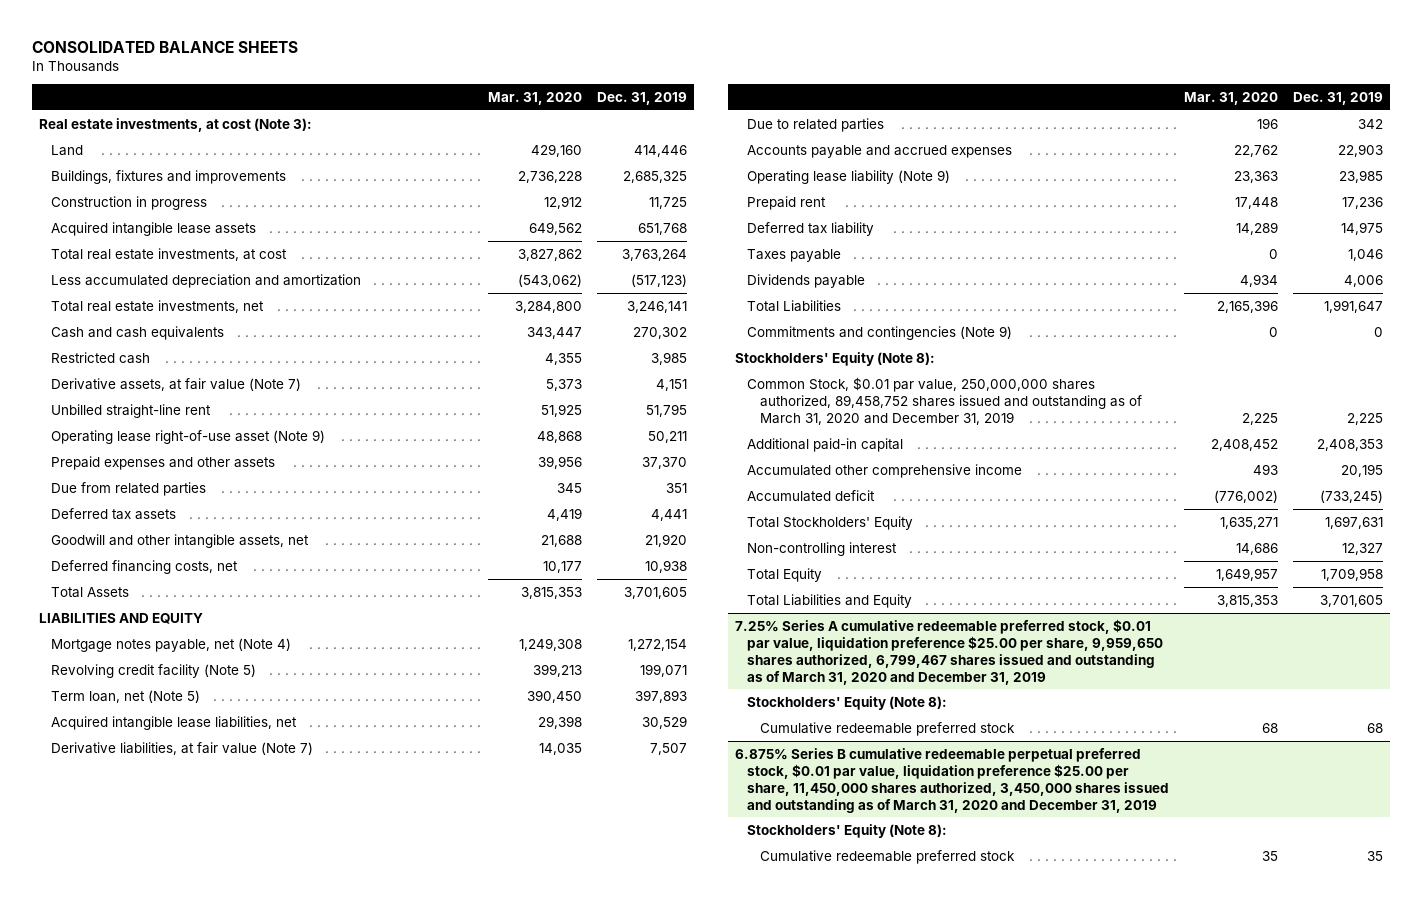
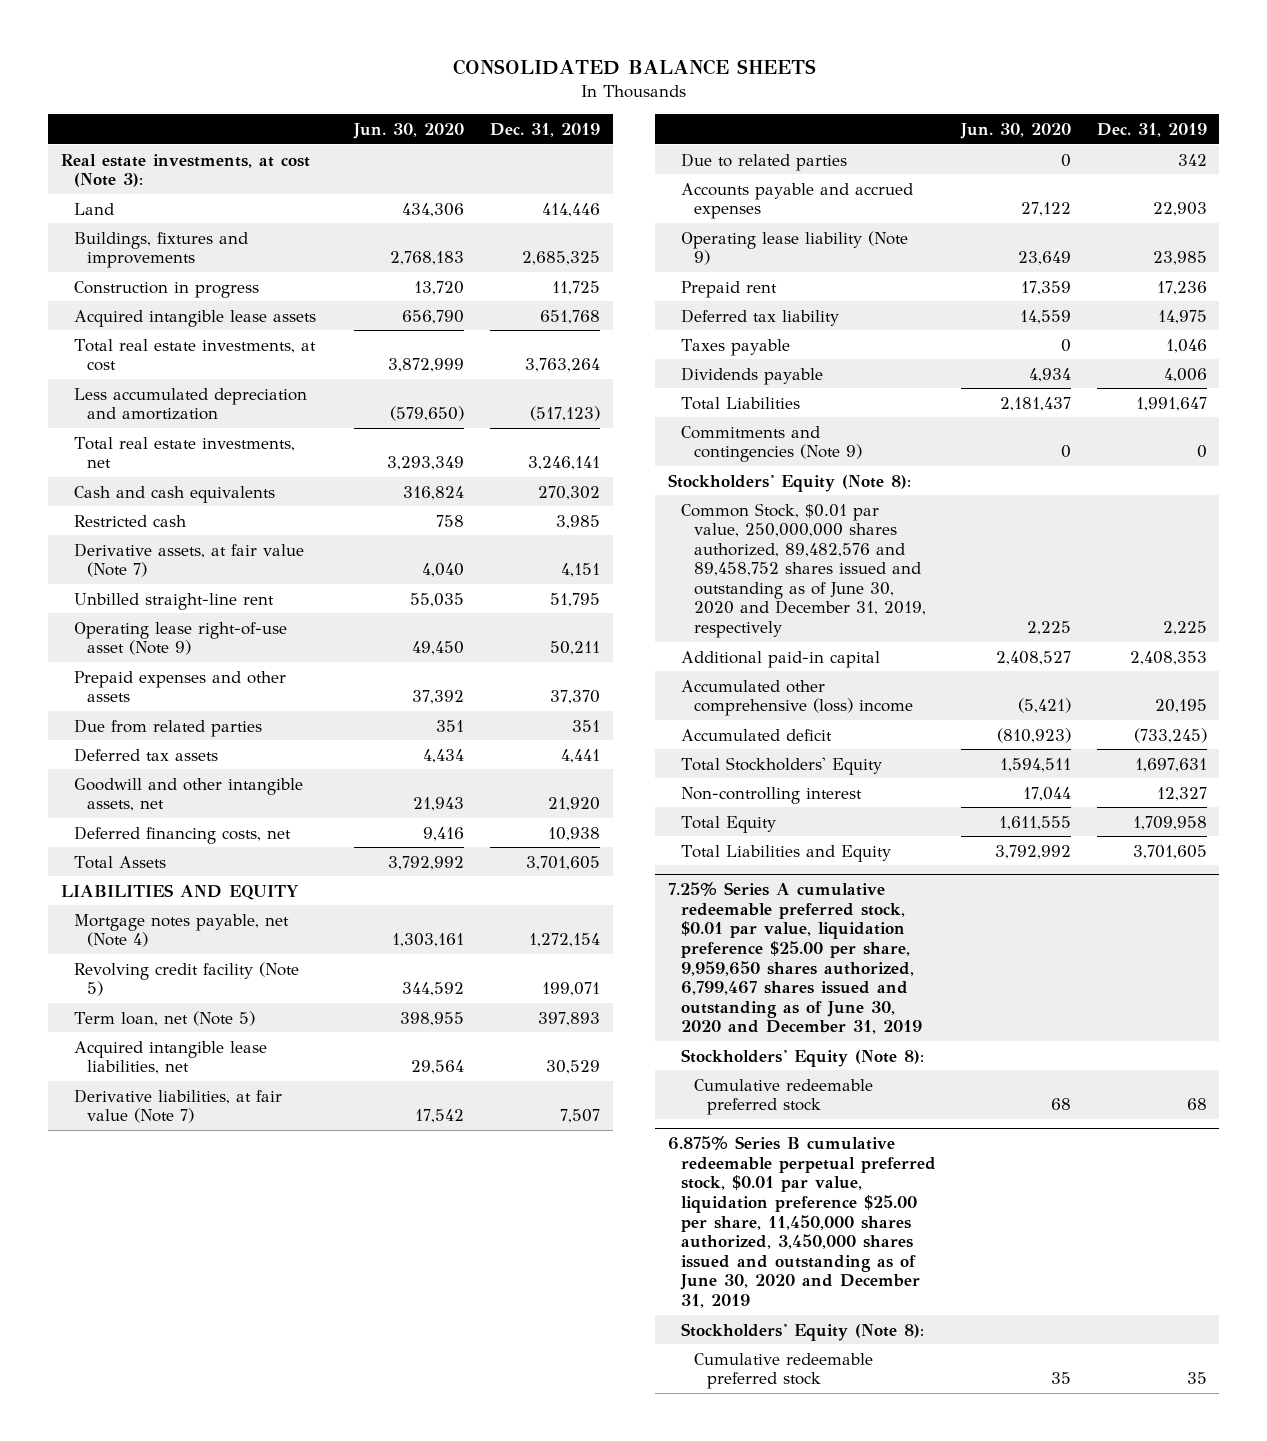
- | Mar. 31, 2020 | Dec. 31, 2019
+ | Jun. 30, 2020 | Dec. 31, 2019
- Common Stock, $0.01 par value, 250,000,000 shares authorized, 89,458,752 shares issued and outstanding as of March 31, 2020 and December 31, 2019 | 2,225 | 2,225
+ Common Stock, $0.01 par value, 250,000,000 shares authorized, 89,482,576 and 89,458,752 shares issued and outstanding as of June 30, 2020 and December 31, 2019, respectively | 2,225 | 2,225
- Accumulated other comprehensive income | 493 | 20,195
+ Accumulated other comprehensive (loss) income | (5,421) | 20,195
- 7.25% Series A cumulative redeemable preferred stock, $0.01 par value, liquidation preference $25.00 per share, 9,959,650 shares authorized, 6,799,467 shares issued and outstanding as of March 31, 2020 and December 31, 2019
+ 7.25% Series A cumulative redeemable preferred stock, $0.01 par value, liquidation preference $25.00 per share, 9,959,650 shares authorized, 6,799,467 shares issued and outstanding as of June 30, 2020 and December 31, 2019
- 6.875% Series B cumulative redeemable perpetual preferred stock, $0.01 par value, liquidation preference $25.00 per share, 11,450,000 shares authorized, 3,450,000 shares issued and outstanding as of March 31, 2020 and December 31, 2019
+ 6.875% Series B cumulative redeemable perpetual preferred stock, $0.01 par value, liquidation preference $25.00 per share, 11,450,000 shares authorized, 3,450,000 shares issued and outstanding as of June 30, 2020 and December 31, 2019

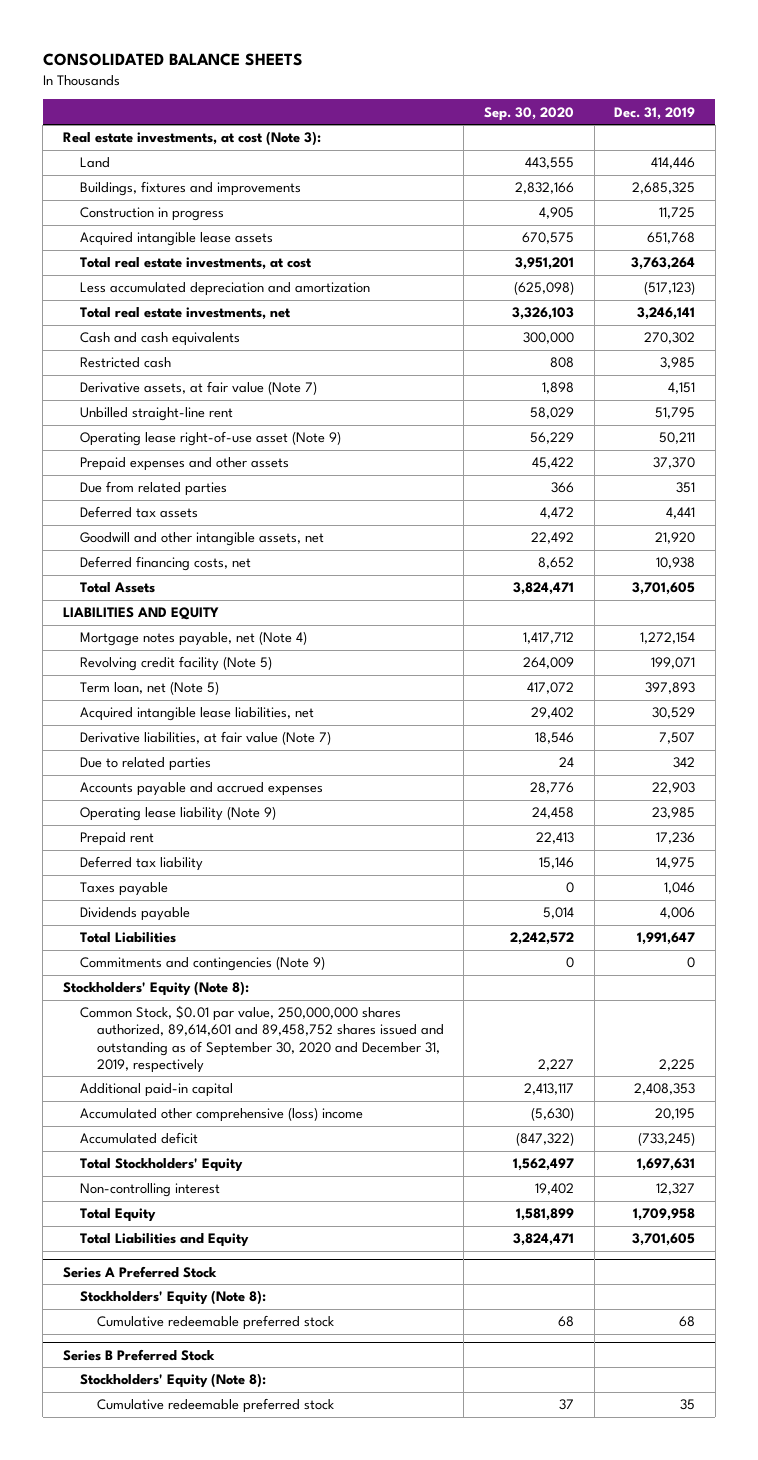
- | Jun. 30, 2020 | Dec. 31, 2019
+ | Sep. 30, 2020 | Dec. 31, 2019
- Common Stock, $0.01 par value, 250,000,000 shares authorized, 89,482,576 and 89,458,752 shares issued and outstanding as of June 30, 2020 and December 31, 2019, respectively | 2,225 | 2,225
+ Common Stock, $0.01 par value, 250,000,000 shares authorized, 89,614,601 and 89,458,752 shares issued and outstanding as of September 30, 2020 and December 31, 2019, respectively | 2,227 | 2,225
- 7.25% Series A cumulative redeemable preferred stock, $0.01 par value, liquidation preference $25.00 per share, 9,959,650 shares authorized, 6,799,467 shares issued and outstanding as of June 30, 2020 and December 31, 2019
+ Series A Preferred Stock
- 6.875% Series B cumulative redeemable perpetual preferred stock, $0.01 par value, liquidation preference $25.00 per share, 11,450,000 shares authorized, 3,450,000 shares issued and outstanding as of June 30, 2020 and December 31, 2019
+ Series B Preferred Stock

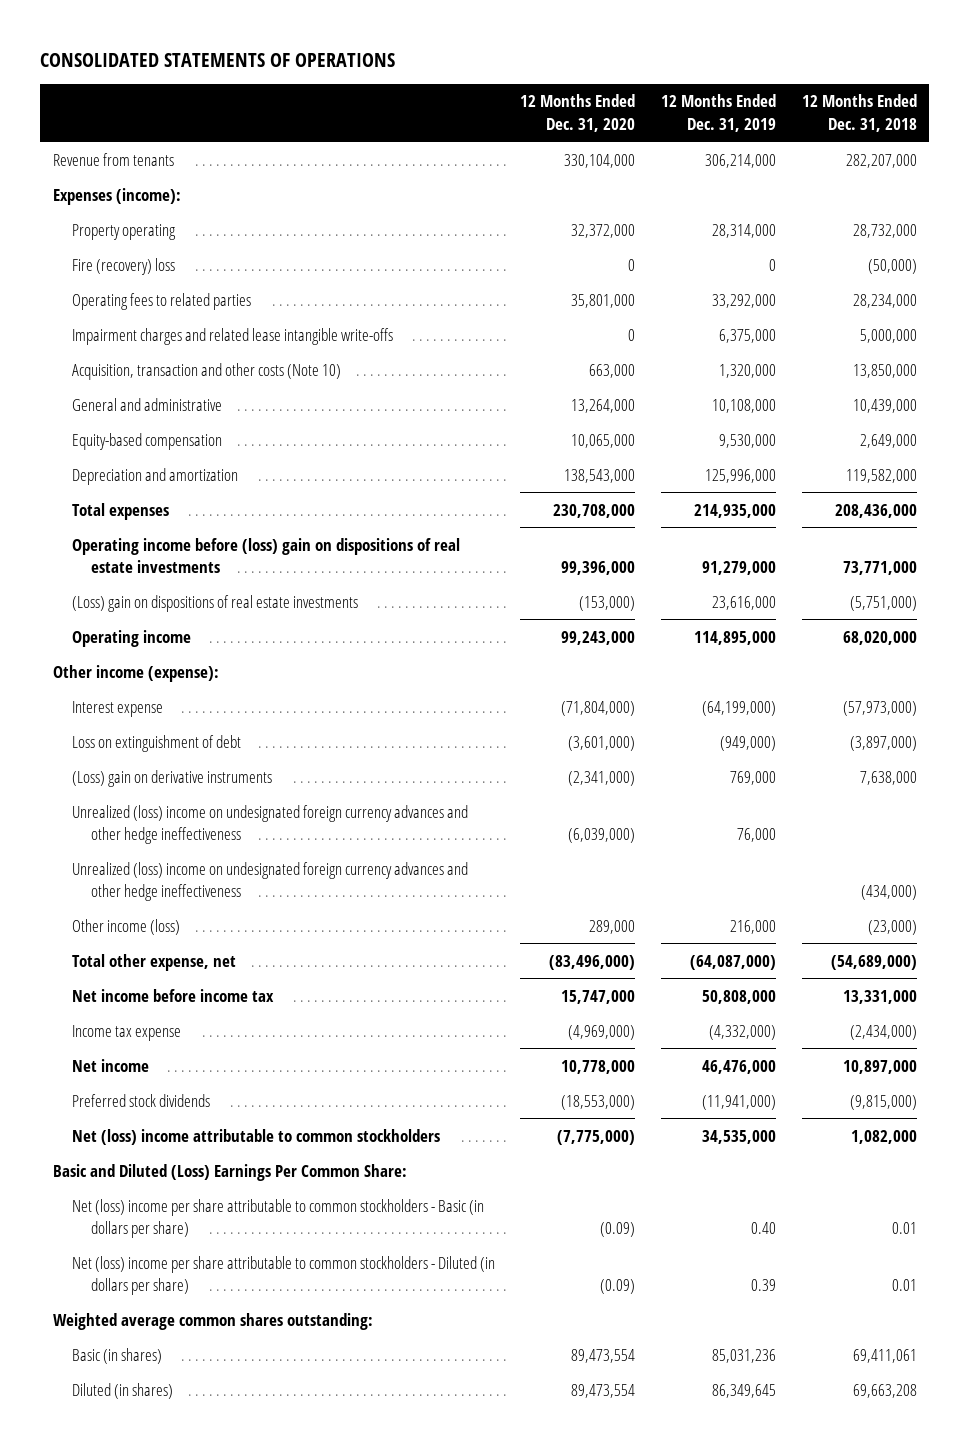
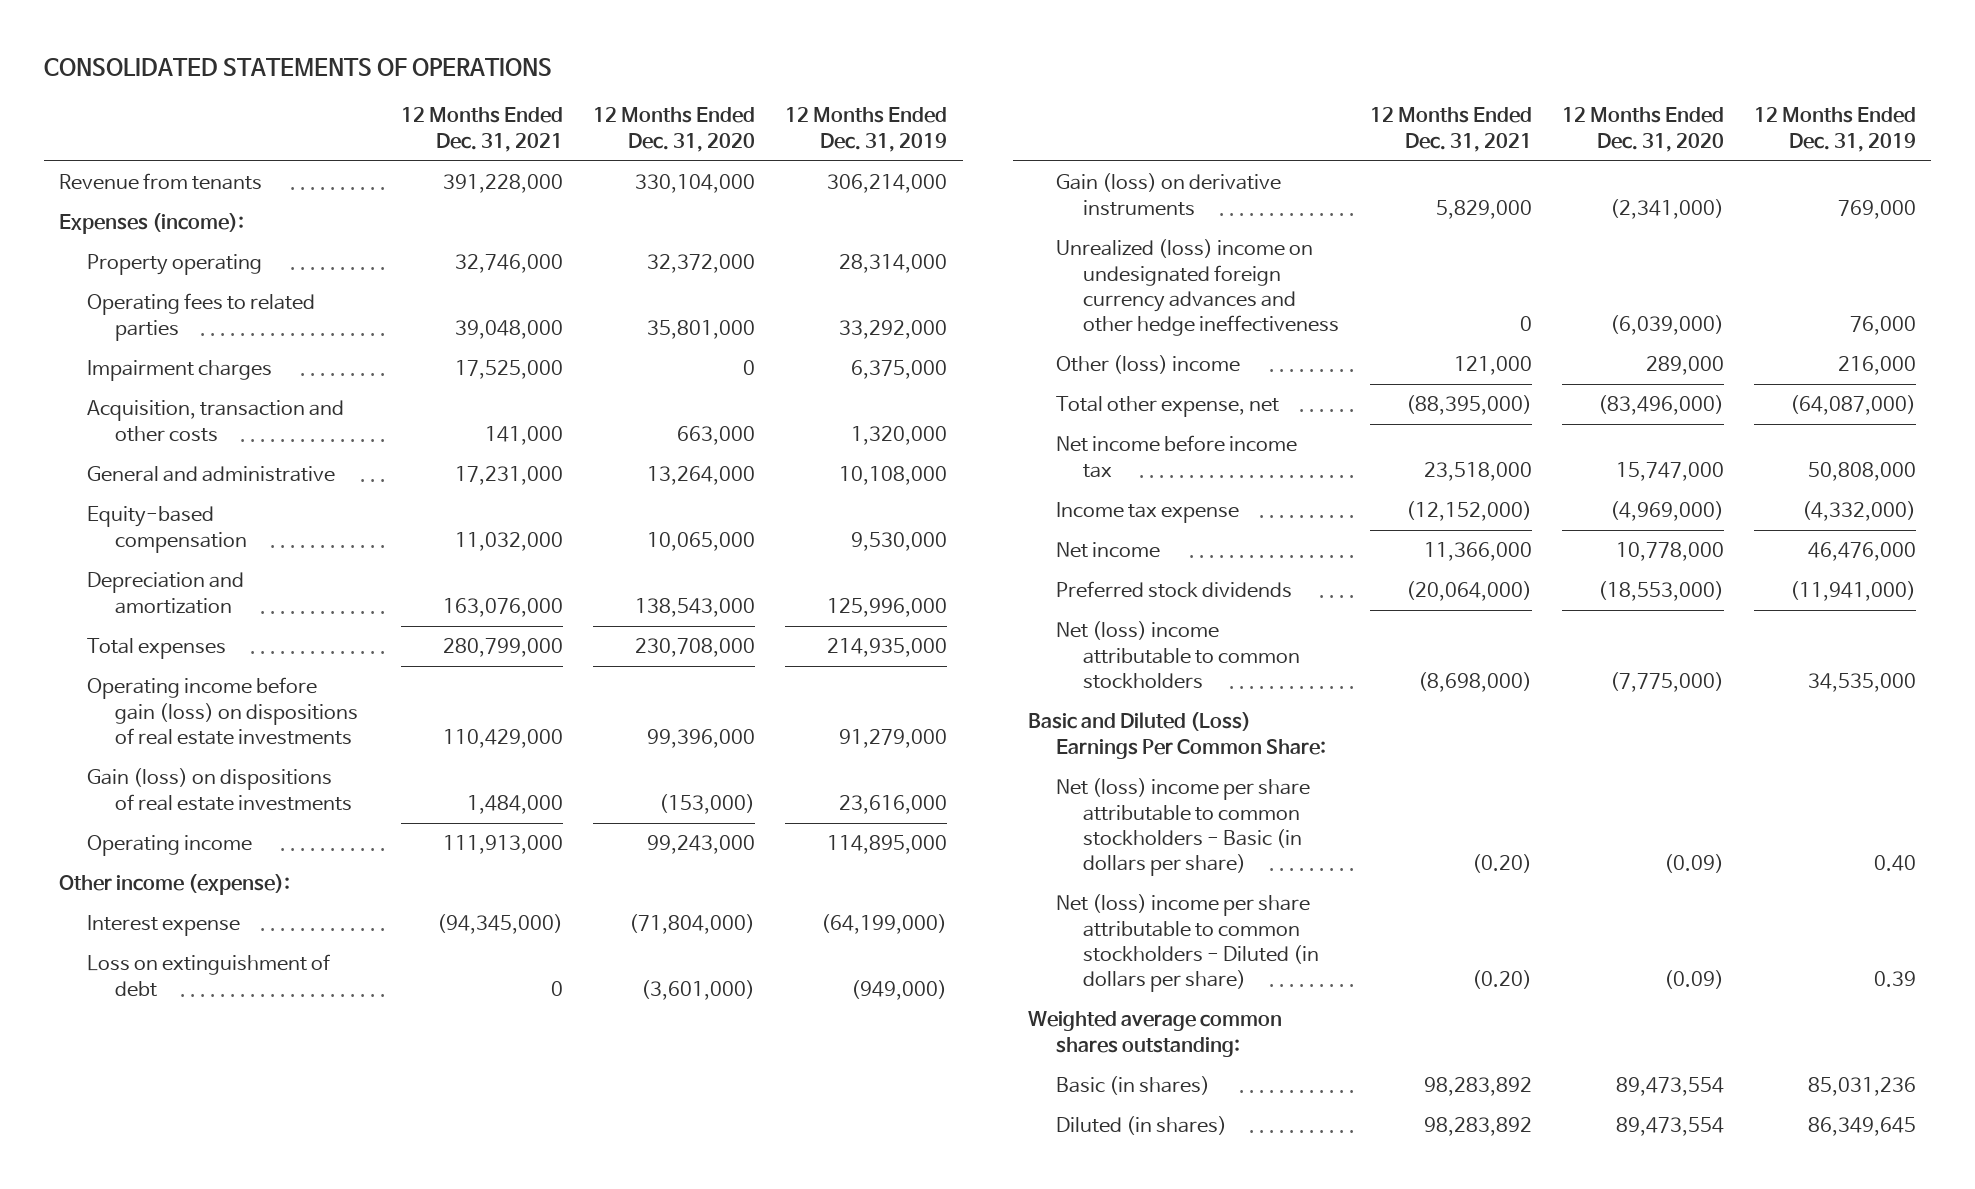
- | 12 Months Ended Dec. 31, 2020 | 12 Months Ended Dec. 31, 2019 | 12 Months Ended Dec. 31, 2018
+ | 12 Months Ended Dec. 31, 2021 | 12 Months Ended Dec. 31, 2020 | 12 Months Ended Dec. 31, 2019
- Fire (recovery) loss | 0 | 0 | (50,000)
- Impairment charges and related lease intangible write-offs | 0 | 6,375,000 | 5,000,000
- Acquisition, transaction and other costs (Note 10) | 663,000 | 1,320,000 | 13,850,000
+ Impairment charges | 17,525,000 | 0 | 6,375,000
+ Acquisition, transaction and other costs | 141,000 | 663,000 | 1,320,000
- Operating income before (loss) gain on dispositions of real estate investments | 99,396,000 | 91,279,000 | 73,771,000
- (Loss) gain on dispositions of real estate investments | (153,000) | 23,616,000 | (5,751,000)
+ Operating income before gain (loss) on dispositions of real estate investments | 110,429,000 | 99,396,000 | 91,279,000
+ Gain (loss) on dispositions of real estate investments | 1,484,000 | (153,000) | 23,616,000
- (Loss) gain on derivative instruments | (2,341,000) | 769,000 | 7,638,000
+ Gain (loss) on derivative instruments | 5,829,000 | (2,341,000) | 769,000
- Unrealized (loss) income on undesignated foreign currency advances and other hedge ineffectiveness | | | (434,000)
- Other income (loss) | 289,000 | 216,000 | (23,000)
+ Other (loss) income | 121,000 | 289,000 | 216,000

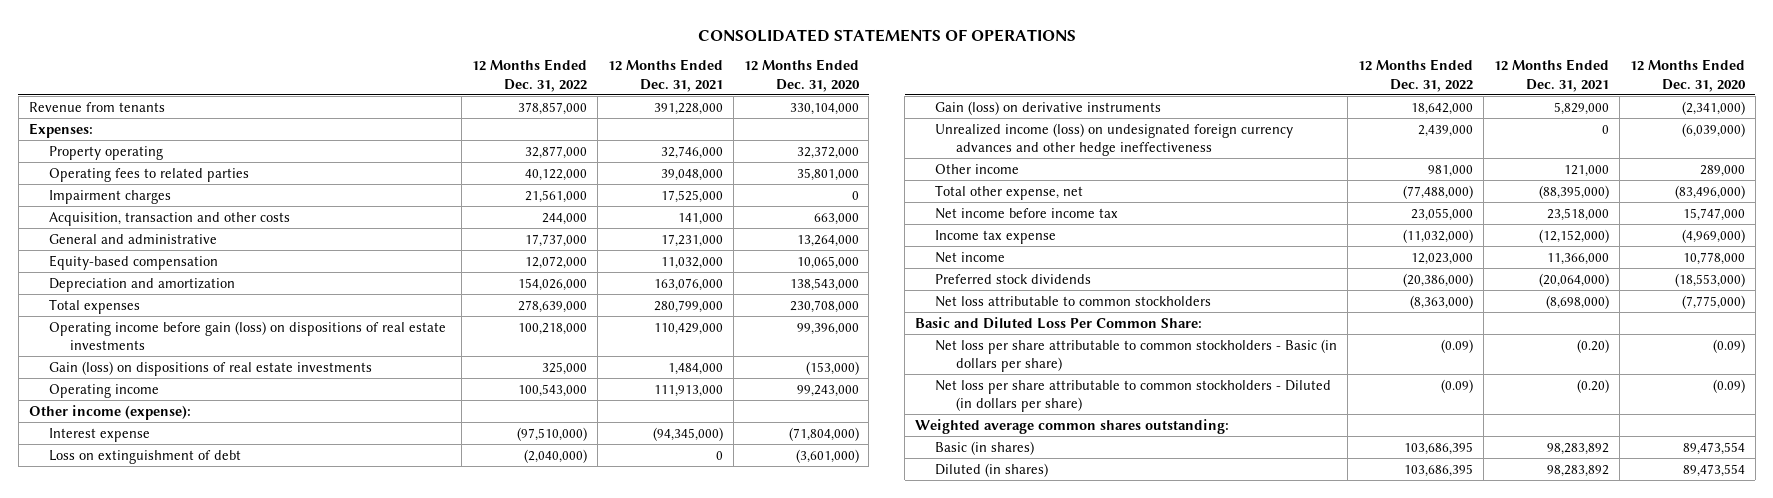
- | 12 Months Ended Dec. 31, 2021 | 12 Months Ended Dec. 31, 2020 | 12 Months Ended Dec. 31, 2019
+ | 12 Months Ended Dec. 31, 2022 | 12 Months Ended Dec. 31, 2021 | 12 Months Ended Dec. 31, 2020
- Expenses (income):
+ Expenses:
- Unrealized (loss) income on undesignated foreign currency advances and other hedge ineffectiveness | 0 | (6,039,000) | 76,000
- Other (loss) income | 121,000 | 289,000 | 216,000
+ Unrealized income (loss) on undesignated foreign currency advances and other hedge ineffectiveness | 2,439,000 | 0 | (6,039,000)
+ Other income | 981,000 | 121,000 | 289,000
- Net (loss) income attributable to common stockholders | (8,698,000) | (7,775,000) | 34,535,000
- Basic and Diluted (Loss) Earnings Per Common Share:
- Net (loss) income per share attributable to common stockholders - Basic (in dollars per share) | (0.20) | (0.09) | 0.40
- Net (loss) income per share attributable to common stockholders - Diluted (in dollars per share) | (0.20) | (0.09) | 0.39
+ Net loss attributable to common stockholders | (8,363,000) | (8,698,000) | (7,775,000)
+ Basic and Diluted Loss Per Common Share:
+ Net loss per share attributable to common stockholders - Basic (in dollars per share) | (0.09) | (0.20) | (0.09)
+ Net loss per share attributable to common stockholders - Diluted (in dollars per share) | (0.09) | (0.20) | (0.09)

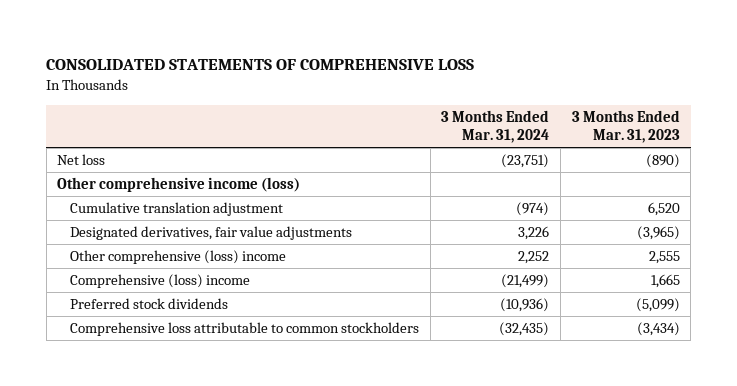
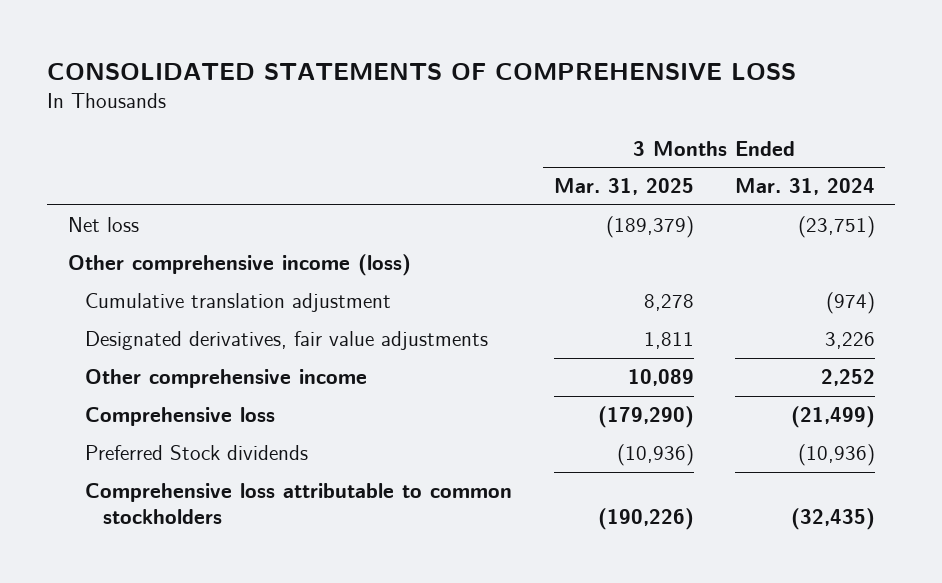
- | 3 Months Ended Mar. 31, 2024 | 3 Months Ended Mar. 31, 2023
+ | 3 Months Ended Mar. 31, 2025 | 3 Months Ended Mar. 31, 2024
- Other comprehensive (loss) income | 2,252 | 2,555
- Comprehensive (loss) income | (21,499) | 1,665
- Preferred stock dividends | (10,936) | (5,099)
+ Other comprehensive income | 10,089 | 2,252
+ Comprehensive loss | (179,290) | (21,499)
+ Preferred Stock dividends | (10,936) | (10,936)

